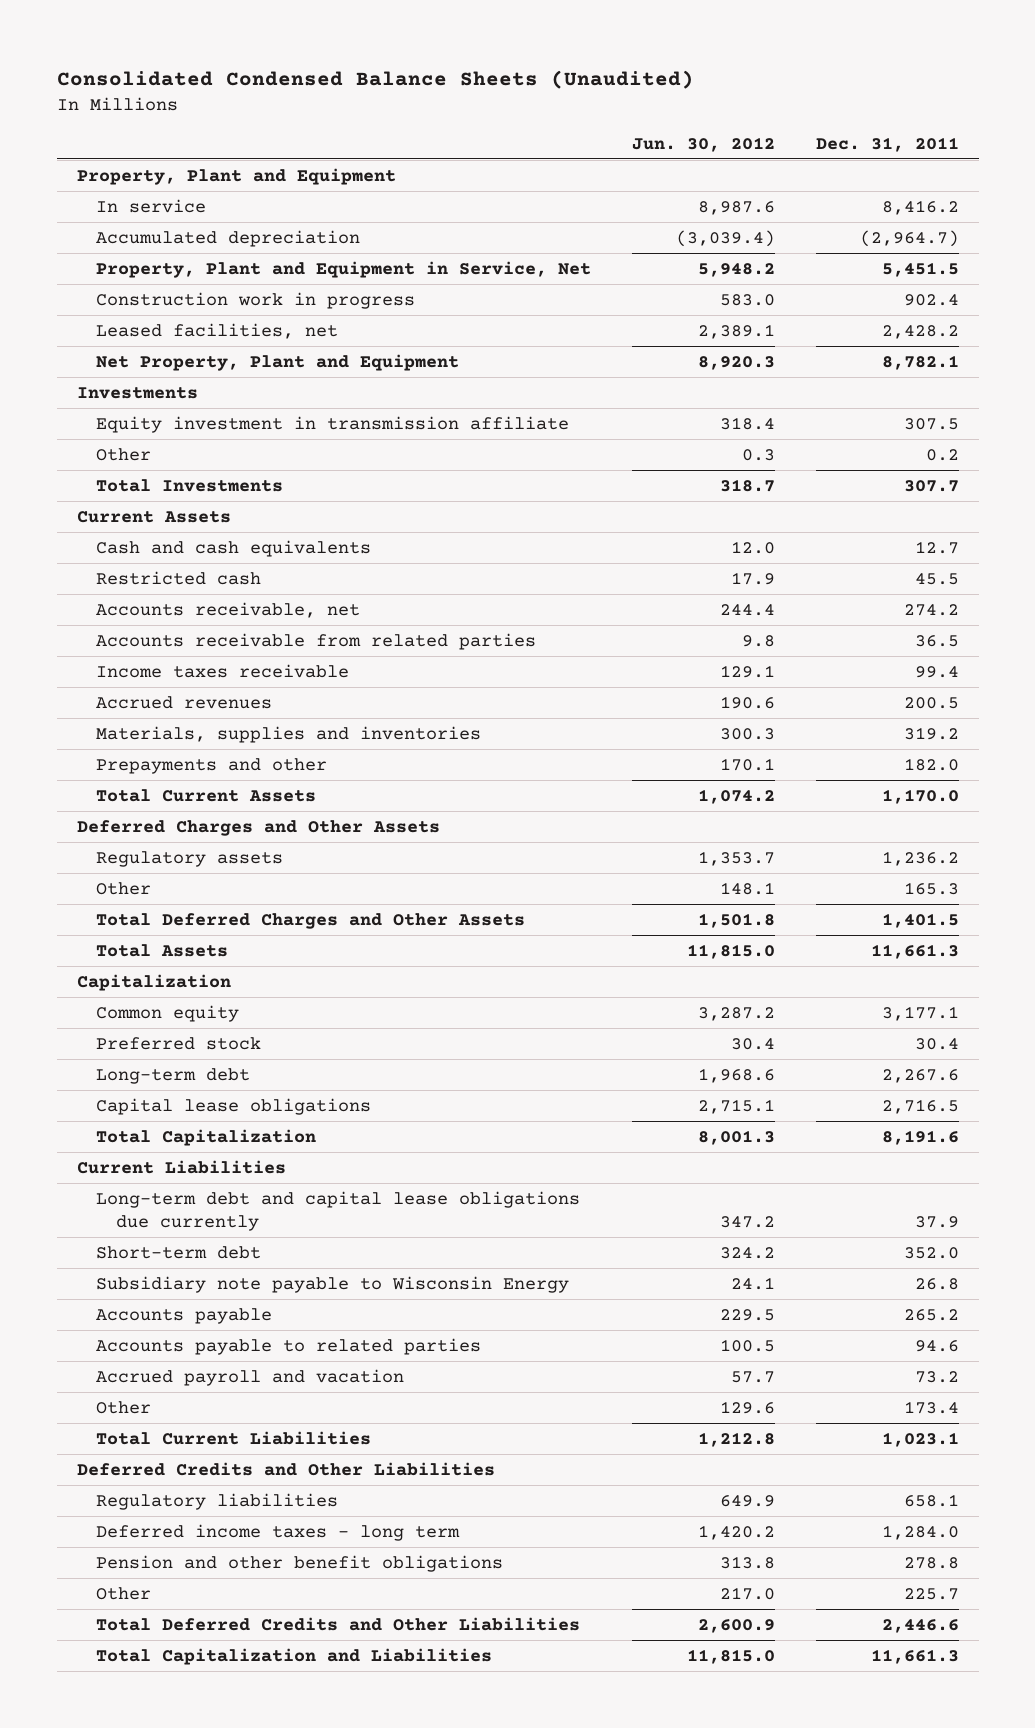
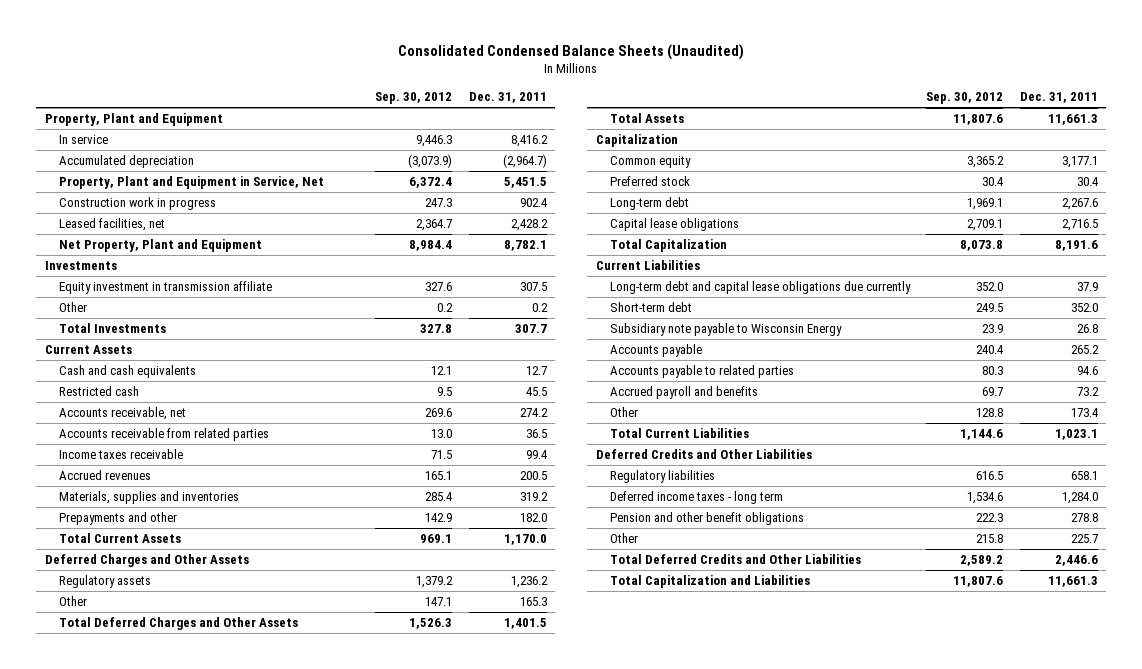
- | Jun. 30, 2012 | Dec. 31, 2011
+ | Sep. 30, 2012 | Dec. 31, 2011
- Accrued payroll and vacation | 57.7 | 73.2
+ Accrued payroll and benefits | 69.7 | 73.2

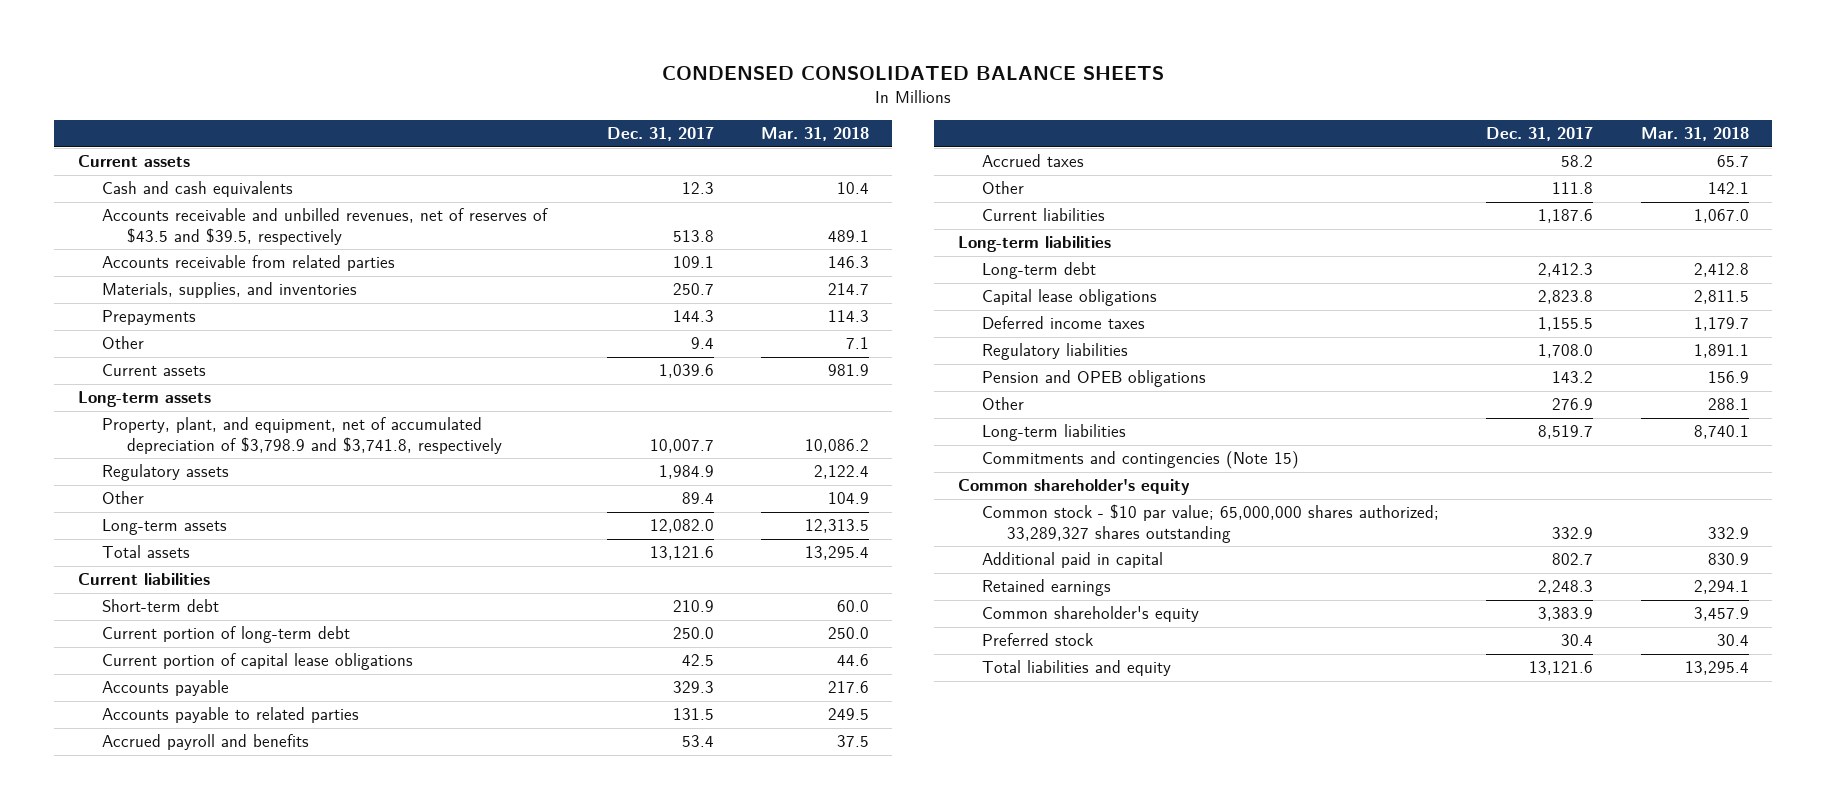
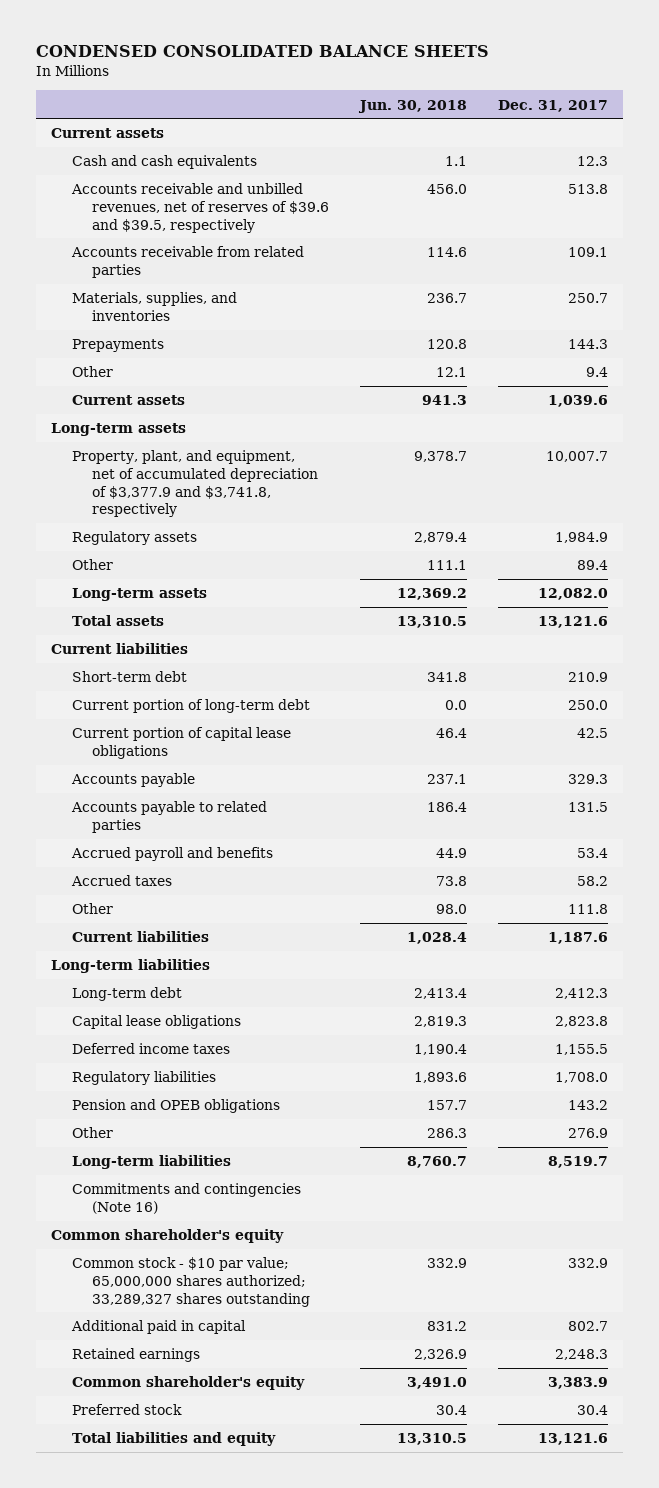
- | Dec. 31, 2017 | Mar. 31, 2018
+ | Jun. 30, 2018 | Dec. 31, 2017
- Accounts receivable and unbilled revenues, net of reserves of $43.5 and $39.5, respectively | 513.8 | 489.1
+ Accounts receivable and unbilled revenues, net of reserves of $39.6 and $39.5, respectively | 456.0 | 513.8
- Property, plant, and equipment, net of accumulated depreciation of $3,798.9 and $3,741.8, respectively | 10,007.7 | 10,086.2
+ Property, plant, and equipment, net of accumulated depreciation of $3,377.9 and $3,741.8, respectively | 9,378.7 | 10,007.7
- Commitments and contingencies (Note 15)
+ Commitments and contingencies (Note 16)

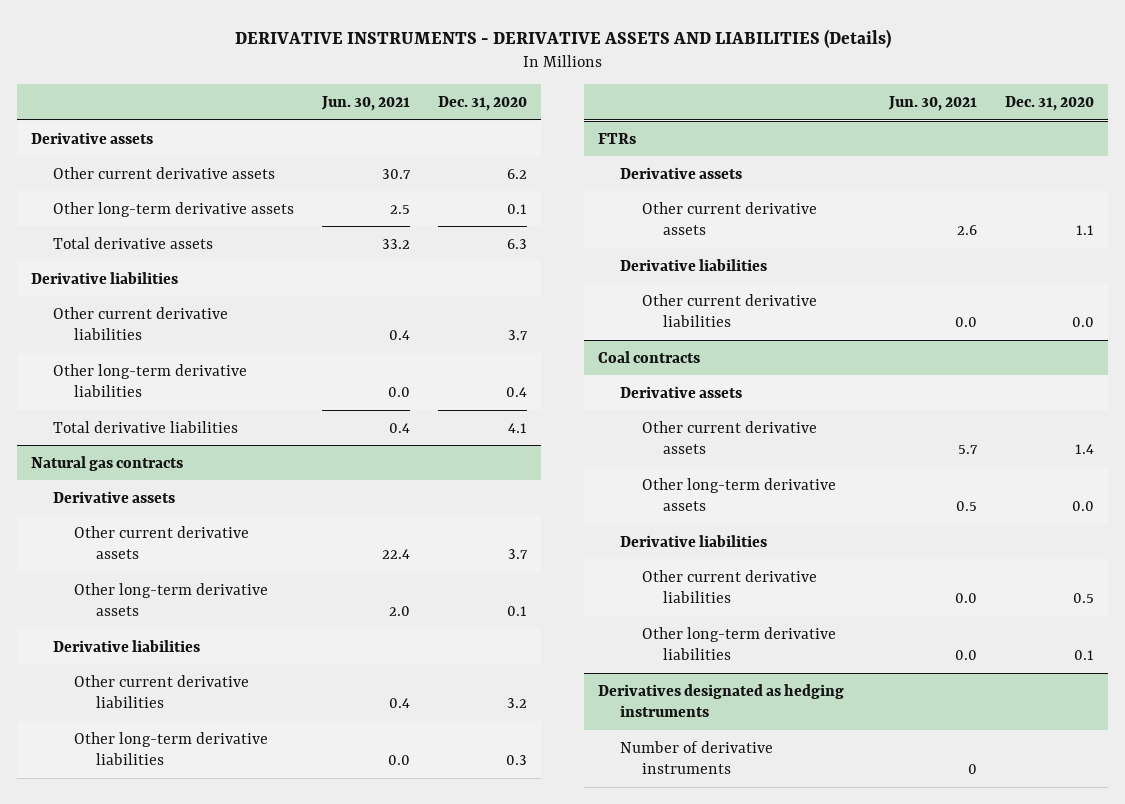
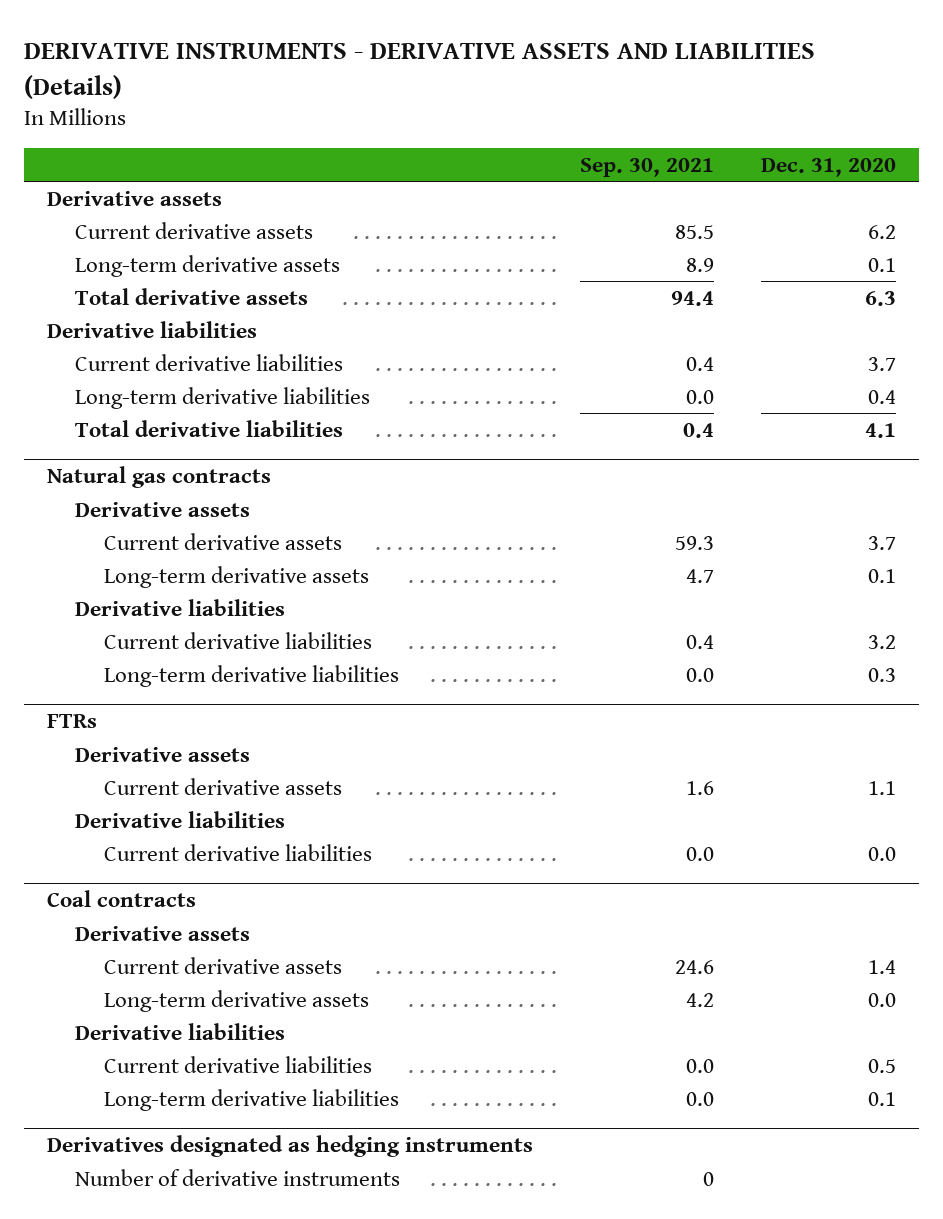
- | Jun. 30, 2021 | Dec. 31, 2020
+ | Sep. 30, 2021 | Dec. 31, 2020
- Other current derivative assets | 30.7 | 6.2
- Other long-term derivative assets | 2.5 | 0.1
+ Current derivative assets | 85.5 | 6.2
+ Long-term derivative assets | 8.9 | 0.1
- Other current derivative liabilities | 0.4 | 3.7
- Other long-term derivative liabilities | 0.0 | 0.4
+ Current derivative liabilities | 0.4 | 3.7
+ Long-term derivative liabilities | 0.0 | 0.4
@ Natural gas contracts
- Other current derivative assets | 22.4 | 3.7
- Other long-term derivative assets | 2.0 | 0.1
+ Current derivative assets | 59.3 | 3.7
+ Long-term derivative assets | 4.7 | 0.1
- Other current derivative liabilities | 0.4 | 3.2
- Other long-term derivative liabilities | 0.0 | 0.3
+ Current derivative liabilities | 0.4 | 3.2
+ Long-term derivative liabilities | 0.0 | 0.3
@ FTRs
- Other current derivative assets | 2.6 | 1.1
+ Current derivative assets | 1.6 | 1.1
- Other current derivative liabilities | 0.0 | 0.0
+ Current derivative liabilities | 0.0 | 0.0
@ Coal contracts
- Other current derivative assets | 5.7 | 1.4
- Other long-term derivative assets | 0.5 | 0.0
+ Current derivative assets | 24.6 | 1.4
+ Long-term derivative assets | 4.2 | 0.0
- Other current derivative liabilities | 0.0 | 0.5
- Other long-term derivative liabilities | 0.0 | 0.1
+ Current derivative liabilities | 0.0 | 0.5
+ Long-term derivative liabilities | 0.0 | 0.1

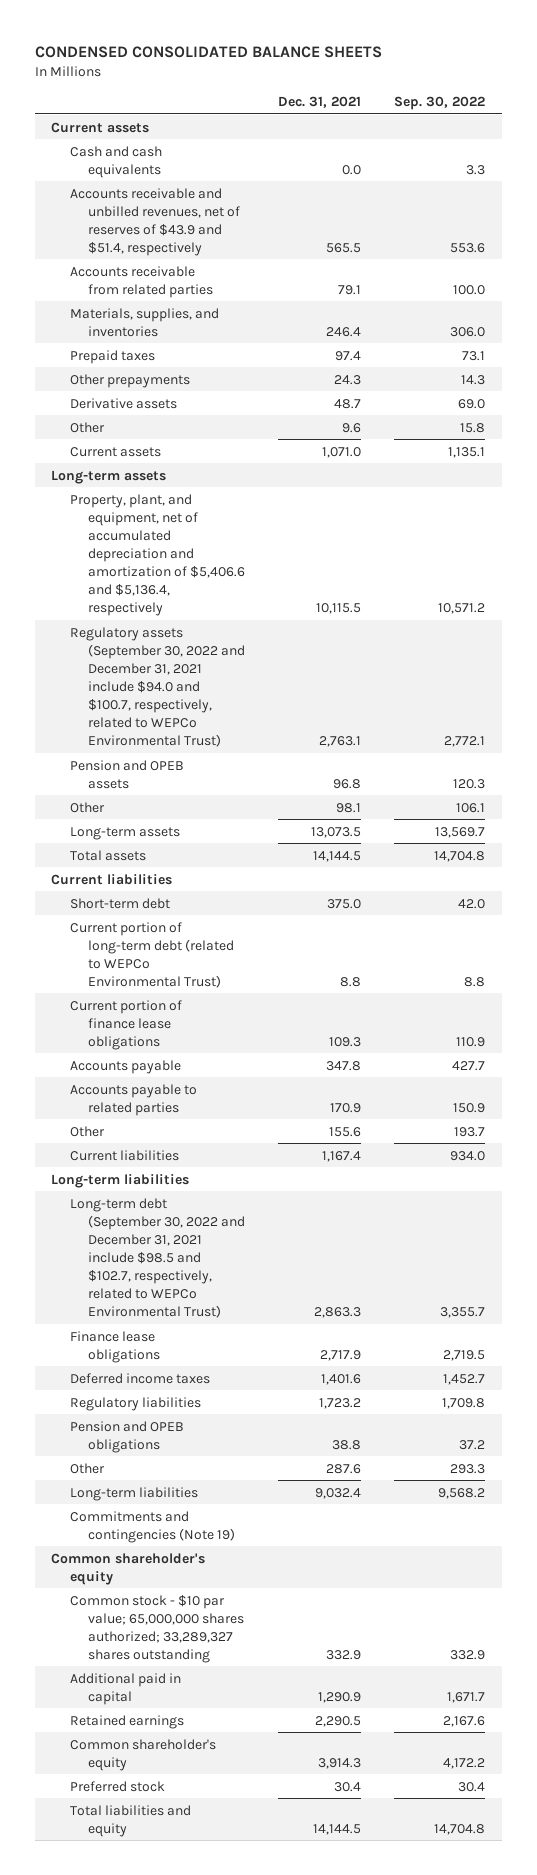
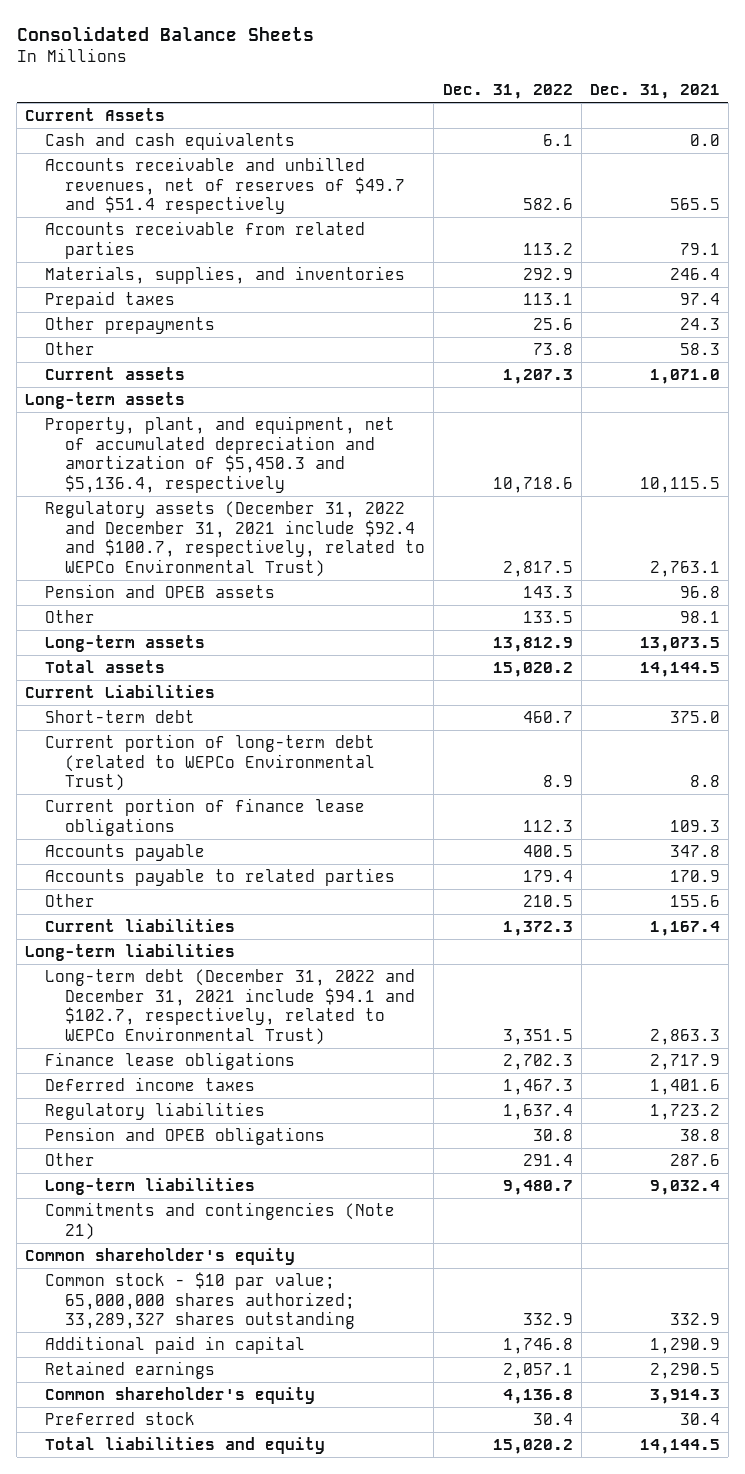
- CONDENSED CONSOLIDATED BALANCE SHEETS
+ Consolidated Balance Sheets
- | Dec. 31, 2021 | Sep. 30, 2022
+ | Dec. 31, 2022 | Dec. 31, 2021
- Current assets
+ Current Assets
- Accounts receivable and unbilled revenues, net of reserves of $43.9 and $51.4, respectively | 565.5 | 553.6
+ Accounts receivable and unbilled revenues, net of reserves of $49.7 and $51.4 respectively | 582.6 | 565.5
- Derivative assets | 48.7 | 69.0
- Other | 9.6 | 15.8
+ Other | 73.8 | 58.3
- Property, plant, and equipment, net of accumulated depreciation and amortization of $5,406.6 and $5,136.4, respectively | 10,115.5 | 10,571.2
- Regulatory assets (September 30, 2022 and December 31, 2021 include $94.0 and $100.7, respectively, related to WEPCo Environmental Trust) | 2,763.1 | 2,772.1
+ Property, plant, and equipment, net of accumulated depreciation and amortization of $5,450.3 and $5,136.4, respectively | 10,718.6 | 10,115.5
+ Regulatory assets (December 31, 2022 and December 31, 2021 include $92.4 and $100.7, respectively, related to WEPCo Environmental Trust) | 2,817.5 | 2,763.1
- Current liabilities
+ Current Liabilities
- Long-term debt (September 30, 2022 and December 31, 2021 include $98.5 and $102.7, respectively, related to WEPCo Environmental Trust) | 2,863.3 | 3,355.7
+ Long-term debt (December 31, 2022 and December 31, 2021 include $94.1 and $102.7, respectively, related to WEPCo Environmental Trust) | 3,351.5 | 2,863.3
- Commitments and contingencies (Note 19)
+ Commitments and contingencies (Note 21)

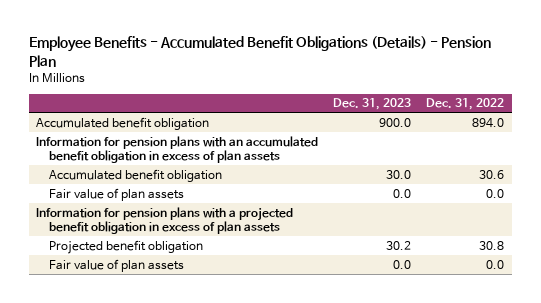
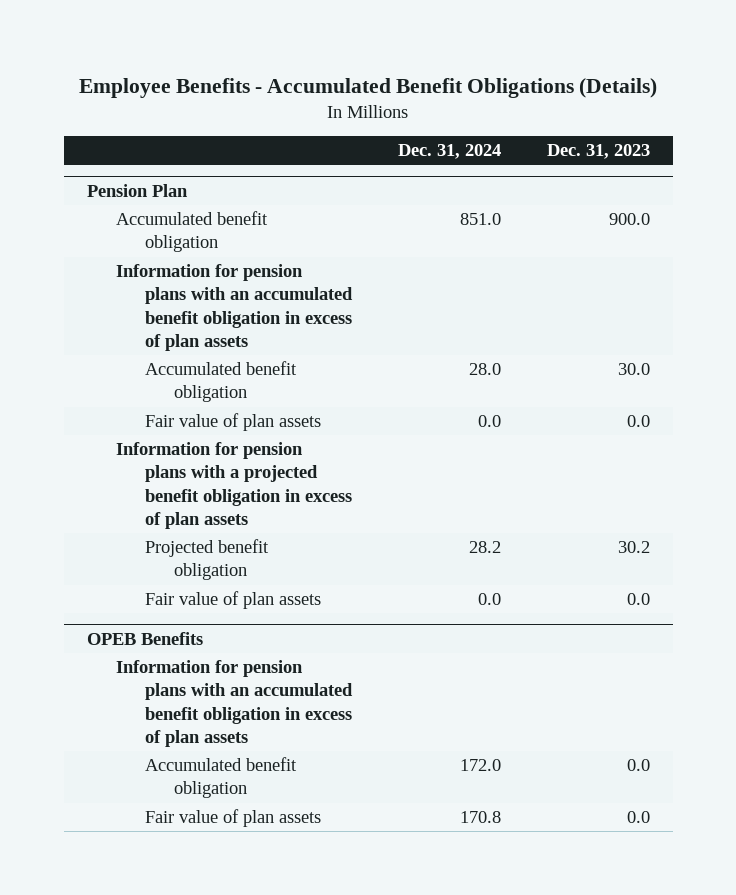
- Employee Benefits - Accumulated Benefit Obligations (Details) - Pension Plan
+ Employee Benefits - Accumulated Benefit Obligations (Details)
- | Dec. 31, 2023 | Dec. 31, 2022
+ | Dec. 31, 2024 | Dec. 31, 2023
+ Pension Plan
+ OPEB Benefits
+ Information for pension plans with an accumulated benefit obligation in excess of plan assets
+ Accumulated benefit obligation | 172.0 | 0.0
+ Fair value of plan assets | 170.8 | 0.0

